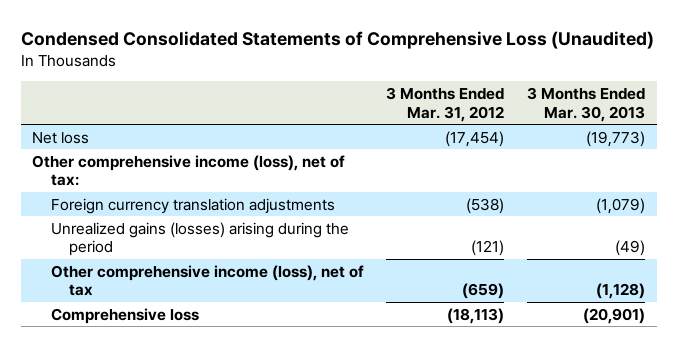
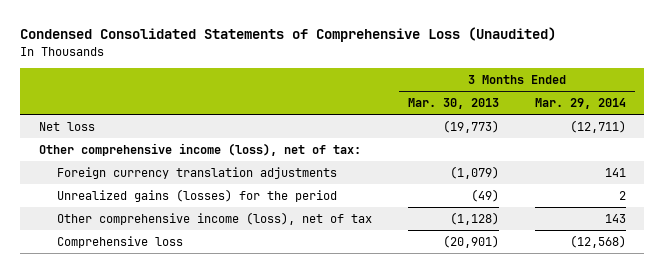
- | 3 Months Ended Mar. 31, 2012 | 3 Months Ended Mar. 30, 2013
+ | 3 Months Ended Mar. 30, 2013 | 3 Months Ended Mar. 29, 2014
- Unrealized gains (losses) arising during the period | (121) | (49)
+ Unrealized gains (losses) for the period | (49) | 2

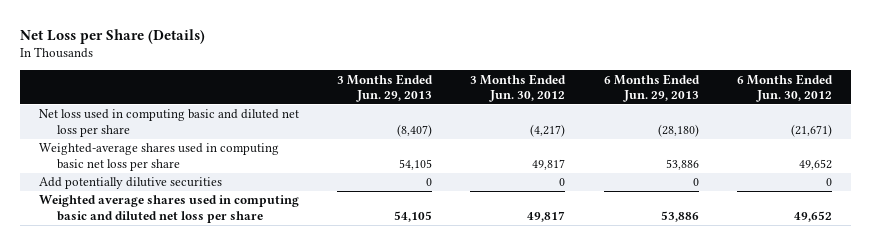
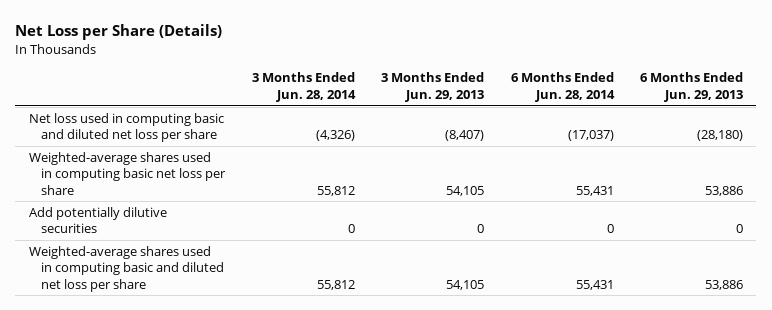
- | 3 Months Ended Jun. 29, 2013 | 3 Months Ended Jun. 30, 2012 | 6 Months Ended Jun. 29, 2013 | 6 Months Ended Jun. 30, 2012
+ | 3 Months Ended Jun. 28, 2014 | 3 Months Ended Jun. 29, 2013 | 6 Months Ended Jun. 28, 2014 | 6 Months Ended Jun. 29, 2013
- Weighted average shares used in computing basic and diluted net loss per share | 54,105 | 49,817 | 53,886 | 49,652
+ Weighted-average shares used in computing basic and diluted net loss per share | 55,812 | 54,105 | 55,431 | 53,886

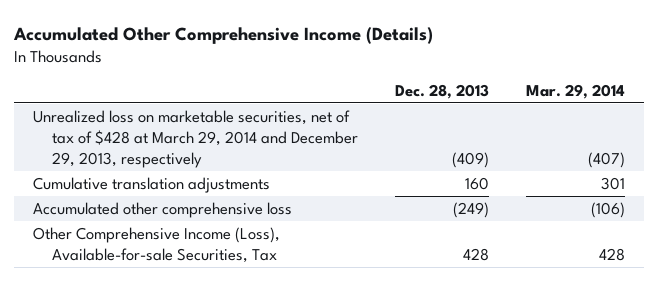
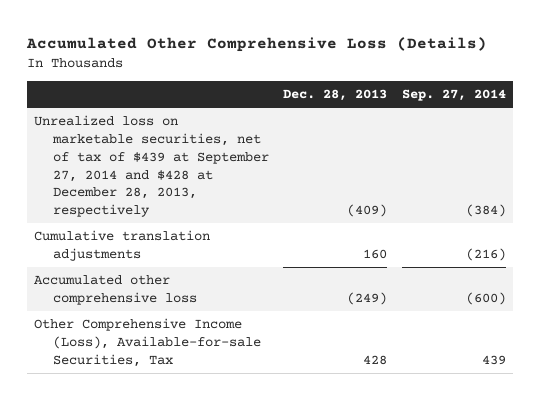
- Accumulated Other Comprehensive Income (Details)
+ Accumulated Other Comprehensive Loss (Details)
- | Dec. 28, 2013 | Mar. 29, 2014
+ | Dec. 28, 2013 | Sep. 27, 2014
- Unrealized loss on marketable securities, net of tax of $428 at March 29, 2014 and December 29, 2013, respectively | (409) | (407)
+ Unrealized loss on marketable securities, net of tax of $439 at September 27, 2014 and $428 at December 28, 2013, respectively | (409) | (384)

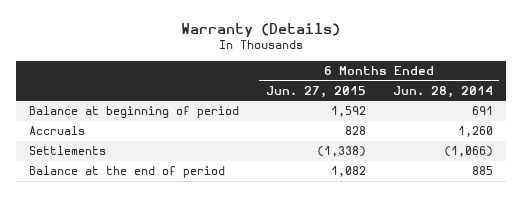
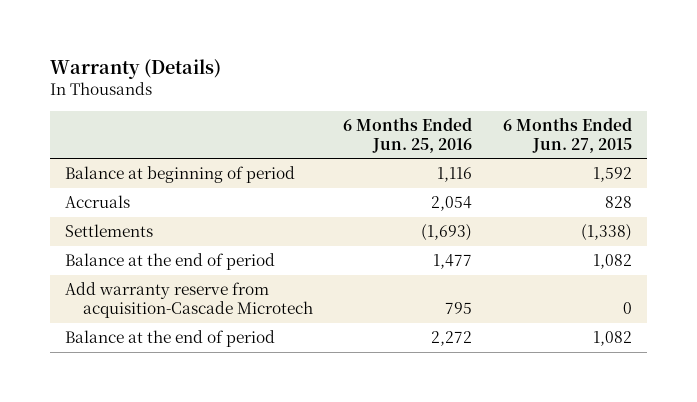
- | 6 Months Ended Jun. 27, 2015 | 6 Months Ended Jun. 28, 2014
+ | 6 Months Ended Jun. 25, 2016 | 6 Months Ended Jun. 27, 2015
+ Add warranty reserve from acquisition-Cascade Microtech | 795 | 0
+ Balance at the end of period | 2,272 | 1,082

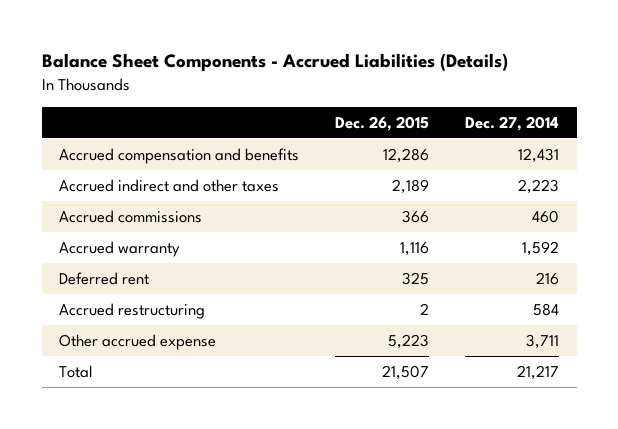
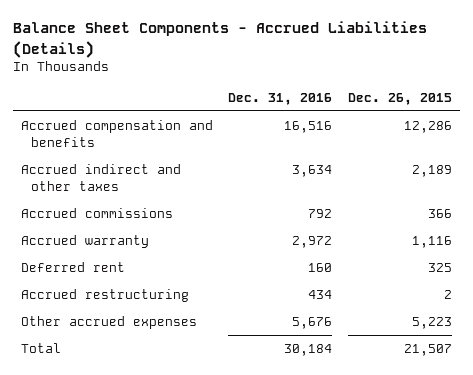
- | Dec. 26, 2015 | Dec. 27, 2014
+ | Dec. 31, 2016 | Dec. 26, 2015
- Other accrued expense | 5,223 | 3,711
+ Other accrued expenses | 5,676 | 5,223

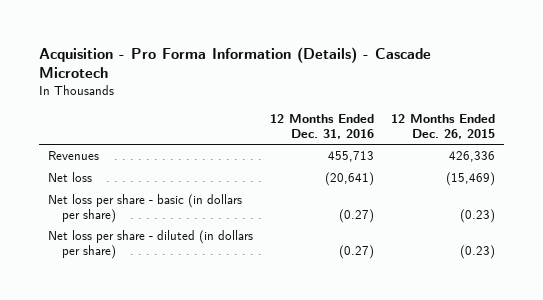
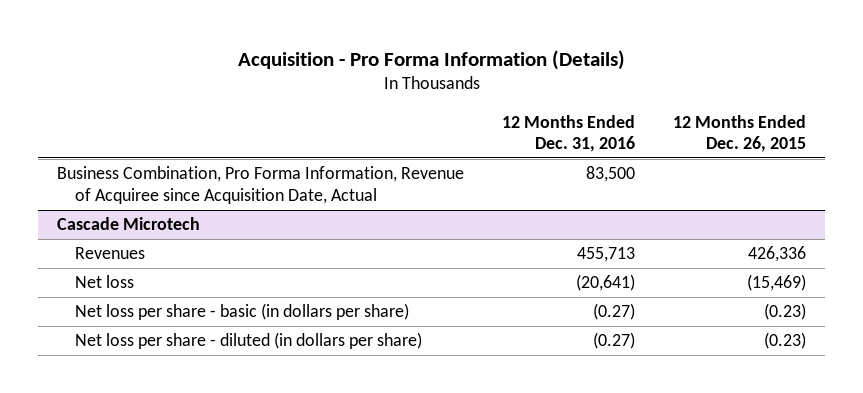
- Acquisition - Pro Forma Information (Details) - Cascade Microtech
+ Acquisition - Pro Forma Information (Details)
+ Business Combination, Pro Forma Information, Revenue of Acquiree since Acquisition Date, Actual | 83,500 |
+ Cascade Microtech

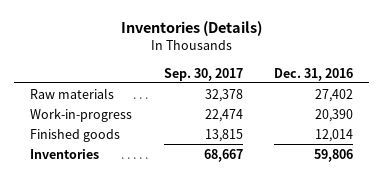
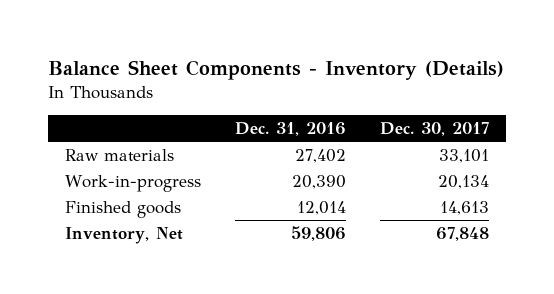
- Inventories (Details)
+ Balance Sheet Components - Inventory (Details)
- | Sep. 30, 2017 | Dec. 31, 2016
+ | Dec. 31, 2016 | Dec. 30, 2017
- Inventories | 68,667 | 59,806
+ Inventory, Net | 59,806 | 67,848

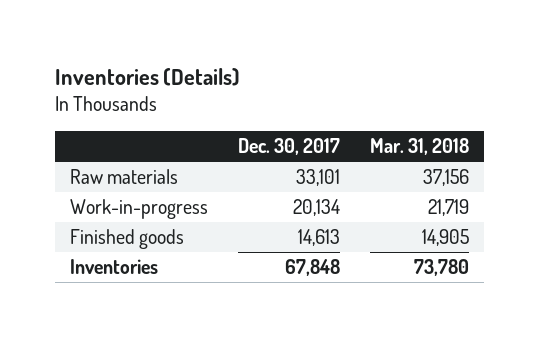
- Balance Sheet Components - Inventory (Details)
+ Inventories (Details)
- | Dec. 31, 2016 | Dec. 30, 2017
+ | Dec. 30, 2017 | Mar. 31, 2018
- Inventory, Net | 59,806 | 67,848
+ Inventories | 67,848 | 73,780

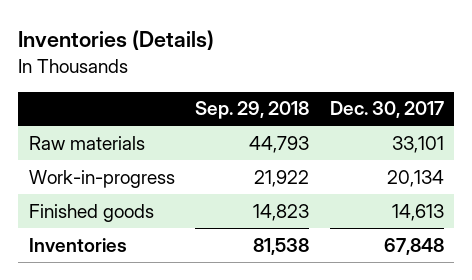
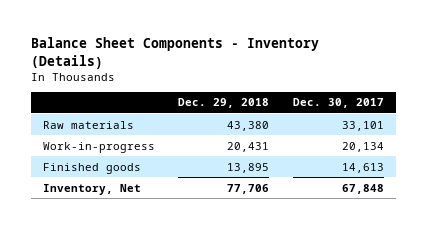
- Inventories (Details)
+ Balance Sheet Components - Inventory (Details)
- | Sep. 29, 2018 | Dec. 30, 2017
+ | Dec. 29, 2018 | Dec. 30, 2017
- Inventories | 81,538 | 67,848
+ Inventory, Net | 77,706 | 67,848

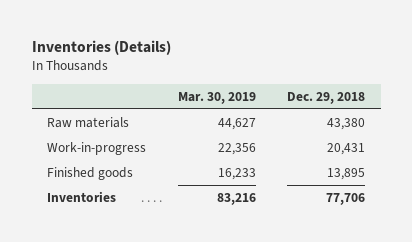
- Balance Sheet Components - Inventory (Details)
+ Inventories (Details)
- | Dec. 29, 2018 | Dec. 30, 2017
+ | Mar. 30, 2019 | Dec. 29, 2018
- Inventory, Net | 77,706 | 67,848
+ Inventories | 83,216 | 77,706

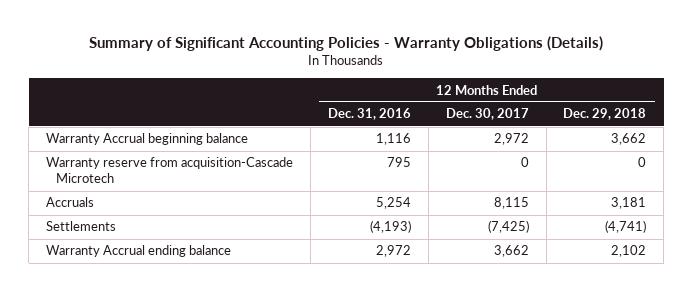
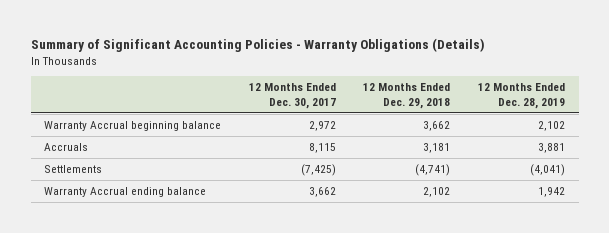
- | 12 Months Ended Dec. 31, 2016 | 12 Months Ended Dec. 30, 2017 | 12 Months Ended Dec. 29, 2018
+ | 12 Months Ended Dec. 30, 2017 | 12 Months Ended Dec. 29, 2018 | 12 Months Ended Dec. 28, 2019
- Warranty reserve from acquisition-Cascade Microtech | 795 | 0 | 0

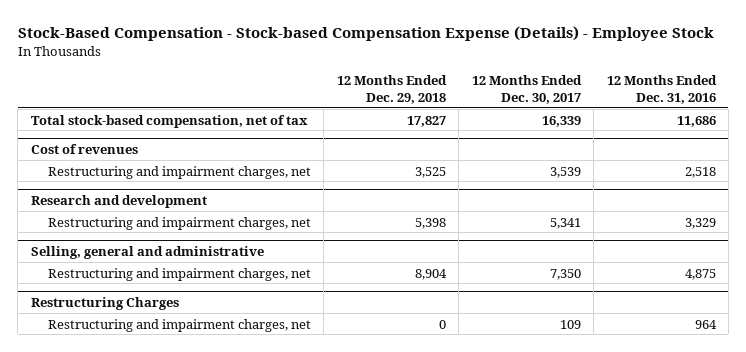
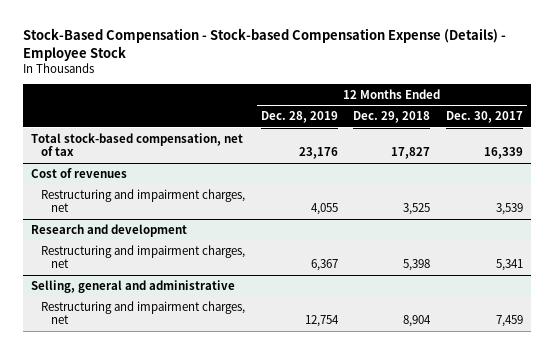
- | 12 Months Ended Dec. 29, 2018 | 12 Months Ended Dec. 30, 2017 | 12 Months Ended Dec. 31, 2016
+ | 12 Months Ended Dec. 28, 2019 | 12 Months Ended Dec. 29, 2018 | 12 Months Ended Dec. 30, 2017
@ Selling, general and administrative
- Restructuring and impairment charges, net | 8,904 | 7,350 | 4,875
- Restructuring Charges
- Restructuring and impairment charges, net | 0 | 109 | 964
@ Selling, general and administrative
+ Restructuring and impairment charges, net | 12,754 | 8,904 | 7,459

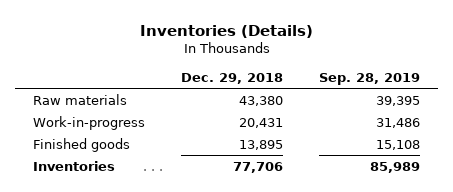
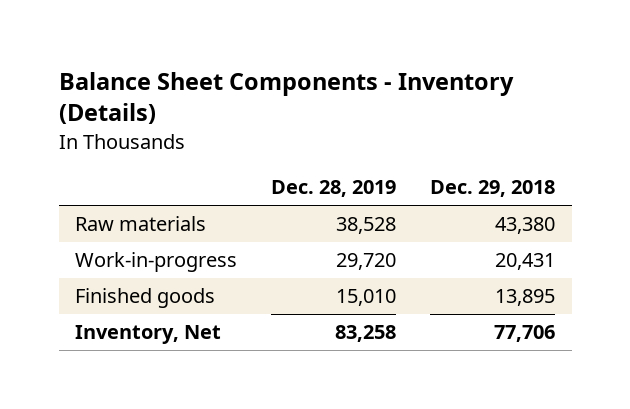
- Inventories (Details)
+ Balance Sheet Components - Inventory (Details)
- | Dec. 29, 2018 | Sep. 28, 2019
+ | Dec. 28, 2019 | Dec. 29, 2018
- Inventories | 77,706 | 85,989
+ Inventory, Net | 83,258 | 77,706

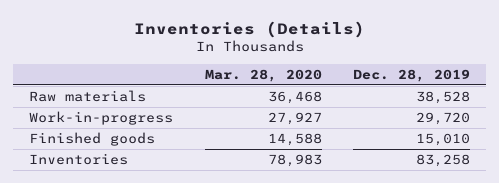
- Balance Sheet Components - Inventory (Details)
+ Inventories (Details)
- | Dec. 28, 2019 | Dec. 29, 2018
+ | Mar. 28, 2020 | Dec. 28, 2019
- Inventory, Net | 83,258 | 77,706
+ Inventories | 78,983 | 83,258

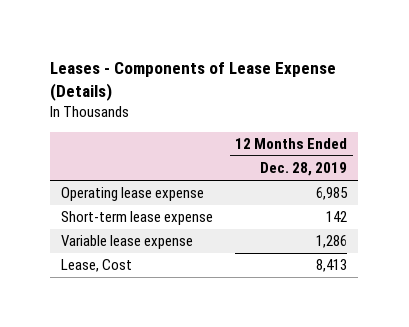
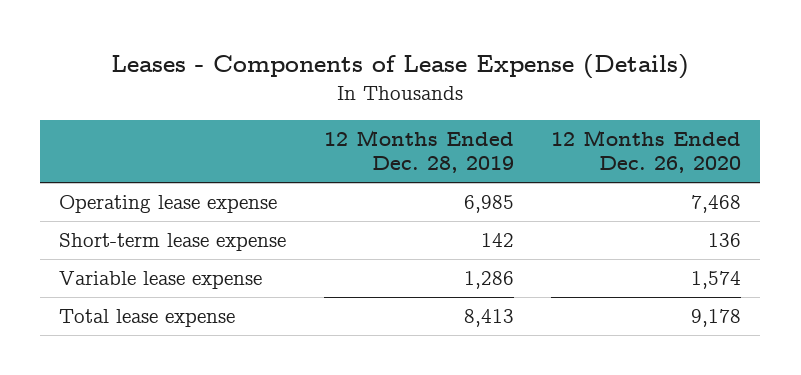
- | 12 Months Ended Dec. 28, 2019
+ | 12 Months Ended Dec. 28, 2019 | 12 Months Ended Dec. 26, 2020
- Lease, Cost | 8,413
+ Total lease expense | 8,413 | 9,178

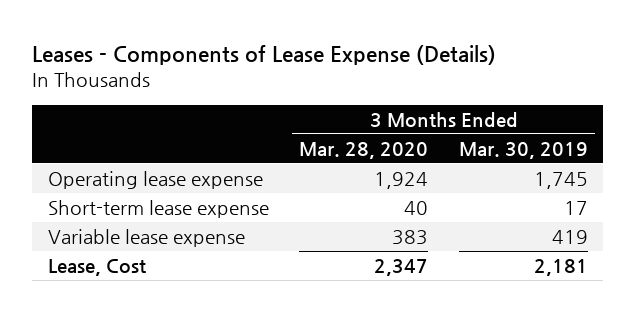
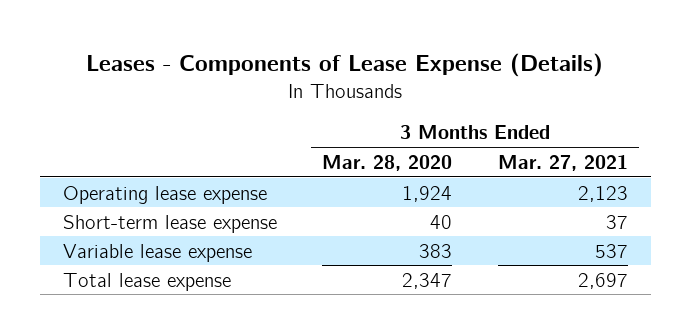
- | 3 Months Ended Mar. 28, 2020 | 3 Months Ended Mar. 30, 2019
+ | 3 Months Ended Mar. 28, 2020 | 3 Months Ended Mar. 27, 2021
- Lease, Cost | 2,347 | 2,181
+ Total lease expense | 2,347 | 2,697

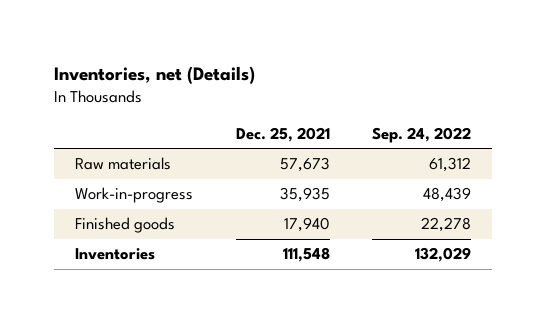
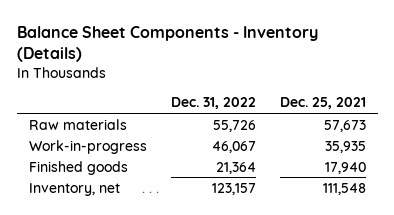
- Inventories, net (Details)
+ Balance Sheet Components - Inventory (Details)
- | Dec. 25, 2021 | Sep. 24, 2022
+ | Dec. 31, 2022 | Dec. 25, 2021
- Inventories | 111,548 | 132,029
+ Inventory, net | 123,157 | 111,548

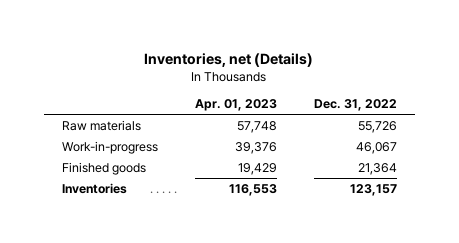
- Balance Sheet Components - Inventory (Details)
+ Inventories, net (Details)
- | Dec. 31, 2022 | Dec. 25, 2021
+ | Apr. 01, 2023 | Dec. 31, 2022
- Inventory, net | 123,157 | 111,548
+ Inventories | 116,553 | 123,157

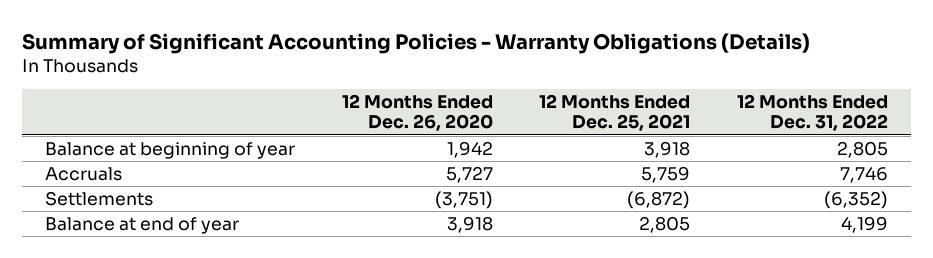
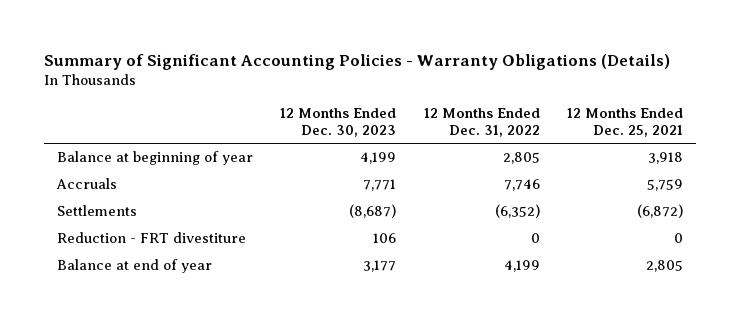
- | 12 Months Ended Dec. 26, 2020 | 12 Months Ended Dec. 25, 2021 | 12 Months Ended Dec. 31, 2022
+ | 12 Months Ended Dec. 30, 2023 | 12 Months Ended Dec. 31, 2022 | 12 Months Ended Dec. 25, 2021
+ Reduction - FRT divestiture | 106 | 0 | 0

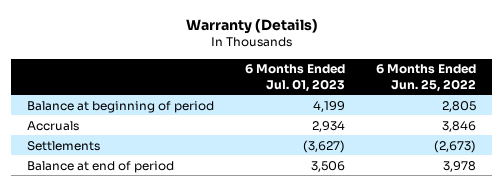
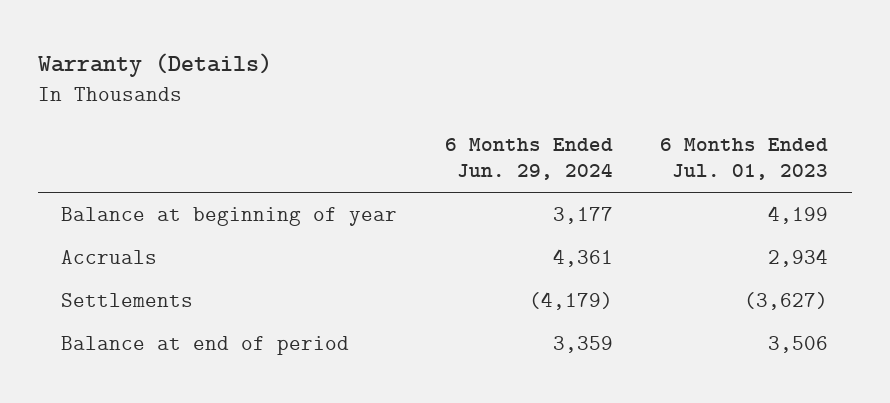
- | 6 Months Ended Jul. 01, 2023 | 6 Months Ended Jun. 25, 2022
+ | 6 Months Ended Jun. 29, 2024 | 6 Months Ended Jul. 01, 2023
- Balance at beginning of period | 4,199 | 2,805
+ Balance at beginning of year | 3,177 | 4,199

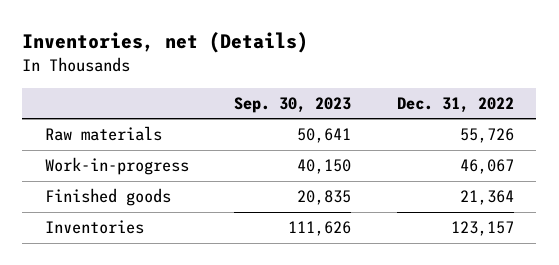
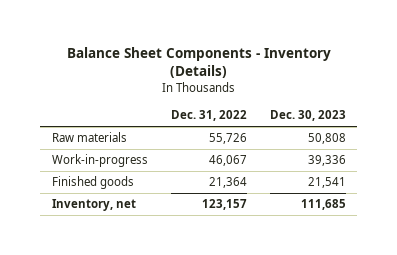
- Inventories, net (Details)
+ Balance Sheet Components - Inventory (Details)
- | Sep. 30, 2023 | Dec. 31, 2022
+ | Dec. 31, 2022 | Dec. 30, 2023
- Inventories | 111,626 | 123,157
+ Inventory, net | 123,157 | 111,685

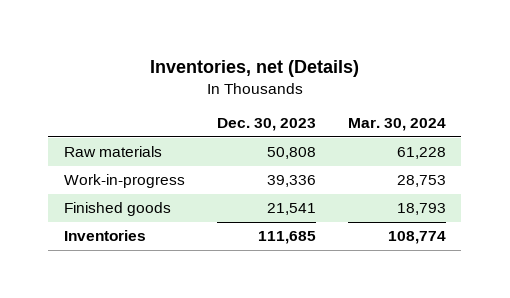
- Balance Sheet Components - Inventory (Details)
+ Inventories, net (Details)
- | Dec. 31, 2022 | Dec. 30, 2023
+ | Dec. 30, 2023 | Mar. 30, 2024
- Inventory, net | 123,157 | 111,685
+ Inventories | 111,685 | 108,774

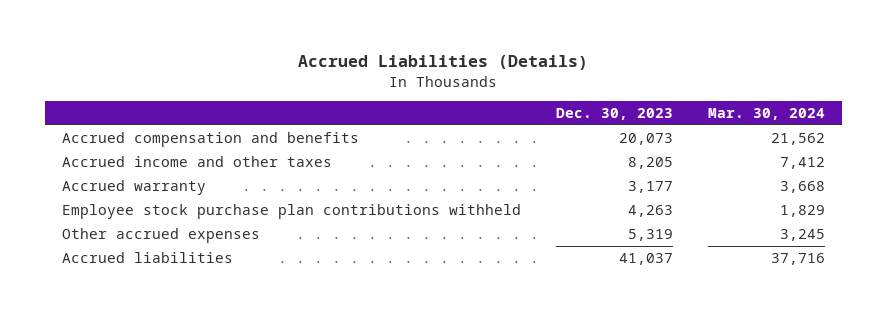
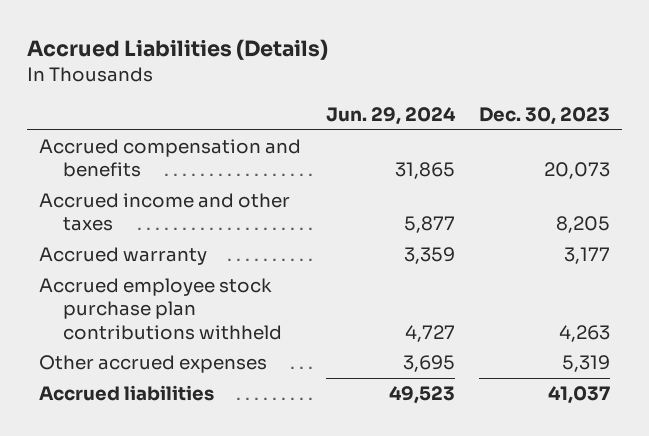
- | Dec. 30, 2023 | Mar. 30, 2024
+ | Jun. 29, 2024 | Dec. 30, 2023
- Employee stock purchase plan contributions withheld | 4,263 | 1,829
+ Accrued employee stock purchase plan contributions withheld | 4,727 | 4,263

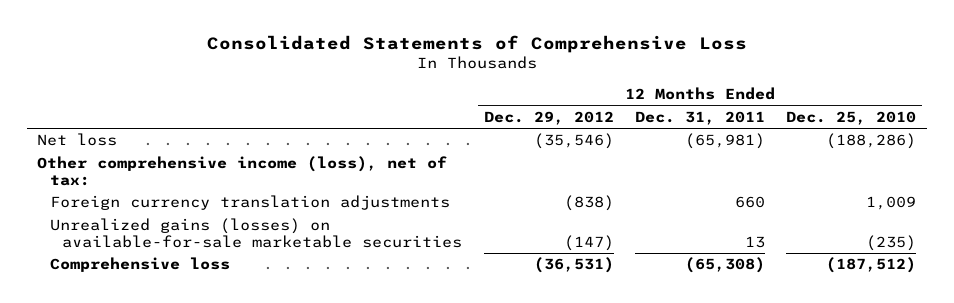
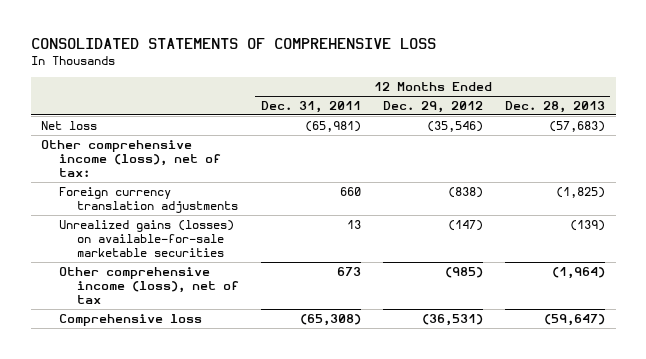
- Consolidated Statements of Comprehensive Loss
+ CONSOLIDATED STATEMENTS OF COMPREHENSIVE LOSS
- | 12 Months Ended Dec. 29, 2012 | 12 Months Ended Dec. 31, 2011 | 12 Months Ended Dec. 25, 2010
+ | 12 Months Ended Dec. 31, 2011 | 12 Months Ended Dec. 29, 2012 | 12 Months Ended Dec. 28, 2013
+ Other comprehensive income (loss), net of tax | 673 | (985) | (1,964)

